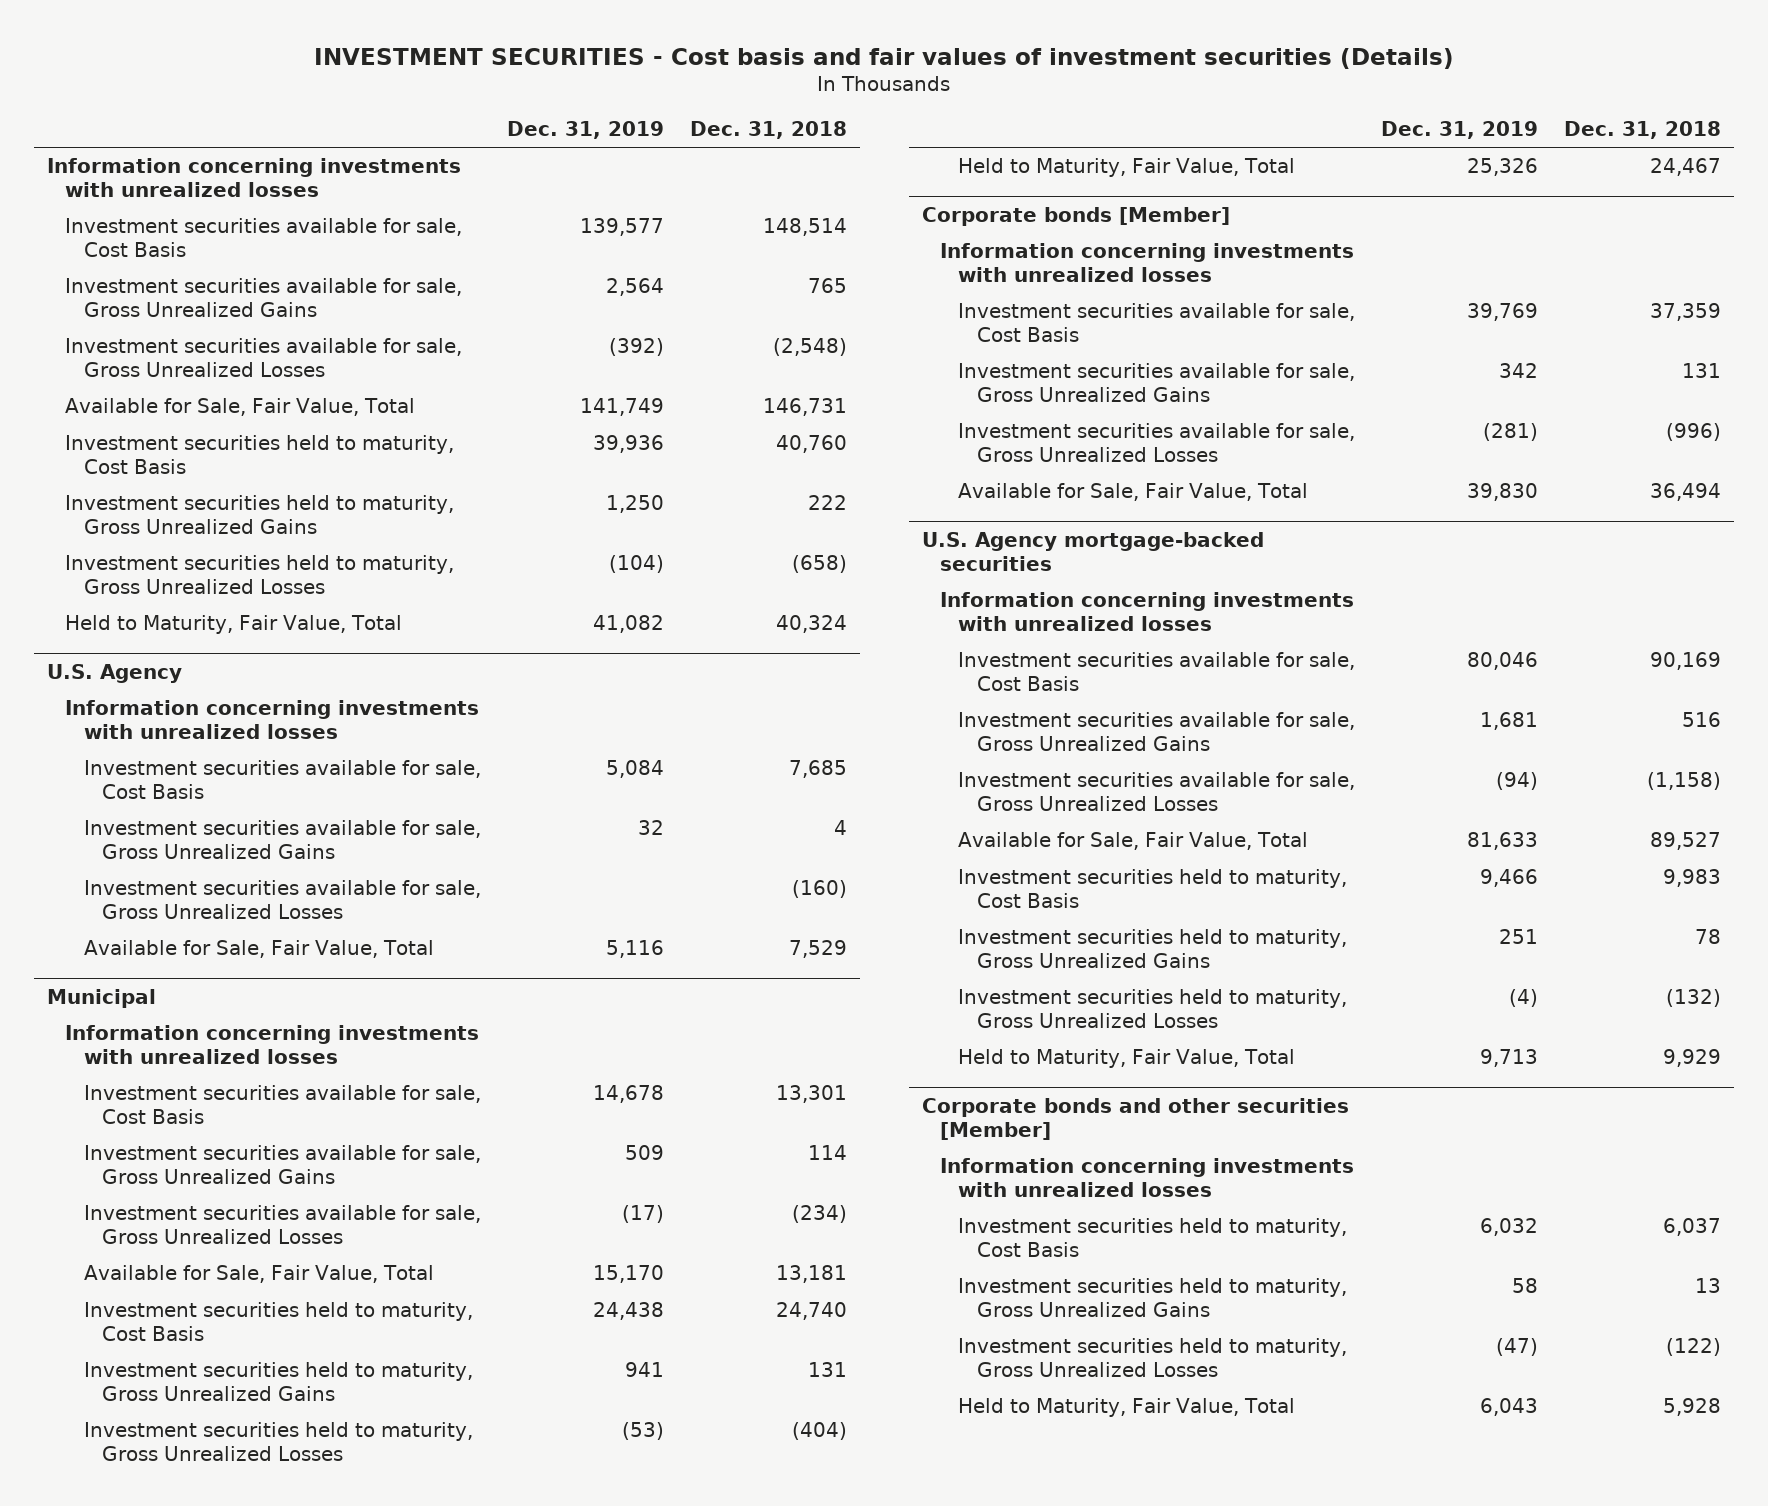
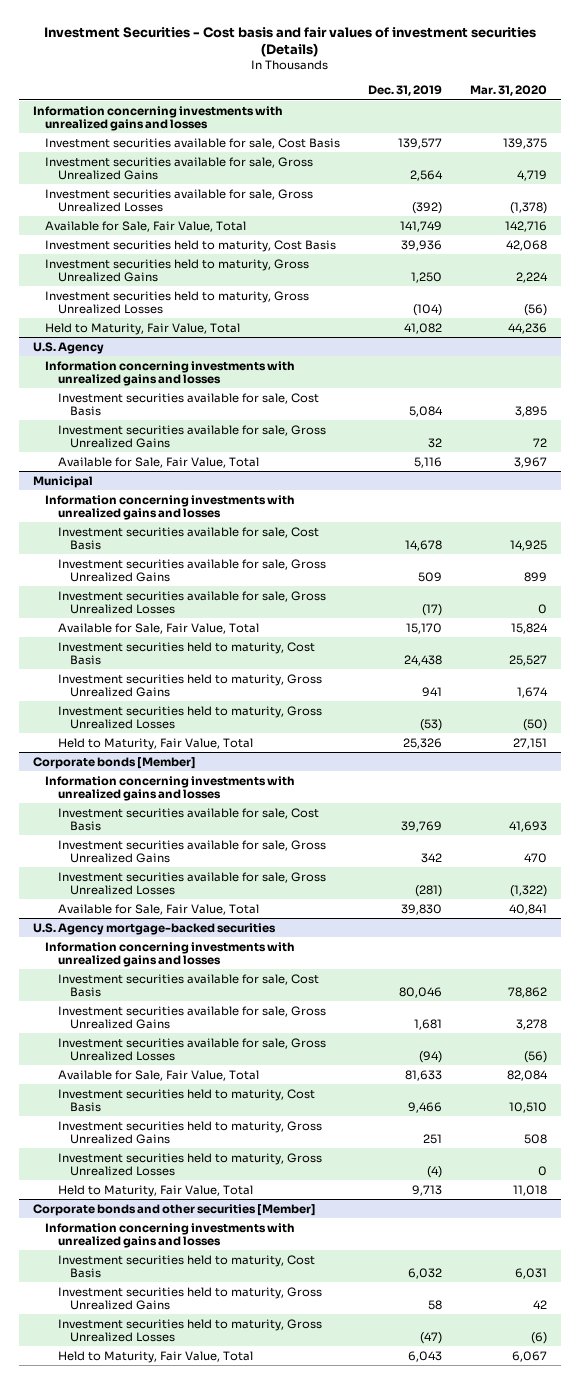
- INVESTMENT SECURITIES - Cost basis and fair values of investment securities (Details)
+ Investment Securities - Cost basis and fair values of investment securities (Details)
- | Dec. 31, 2019 | Dec. 31, 2018
+ | Dec. 31, 2019 | Mar. 31, 2020
- Information concerning investments with unrealized losses
+ Information concerning investments with unrealized gains and losses
@ U.S. Agency
- Information concerning investments with unrealized losses
+ Information concerning investments with unrealized gains and losses
- Investment securities available for sale, Gross Unrealized Losses | | (160)
@ Municipal
- Information concerning investments with unrealized losses
+ Information concerning investments with unrealized gains and losses
@ Corporate bonds [Member]
- Information concerning investments with unrealized losses
+ Information concerning investments with unrealized gains and losses
@ U.S. Agency mortgage-backed securities
- Information concerning investments with unrealized losses
+ Information concerning investments with unrealized gains and losses
@ Corporate bonds and other securities [Member]
- Information concerning investments with unrealized losses
+ Information concerning investments with unrealized gains and losses

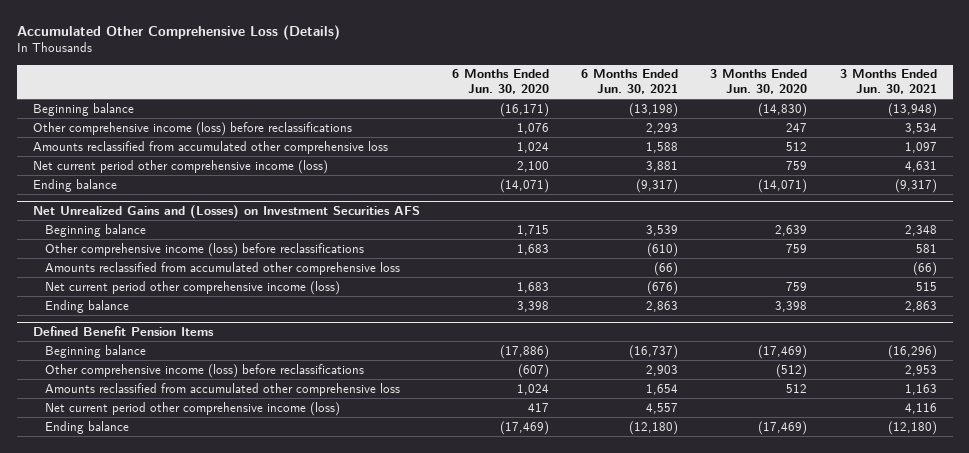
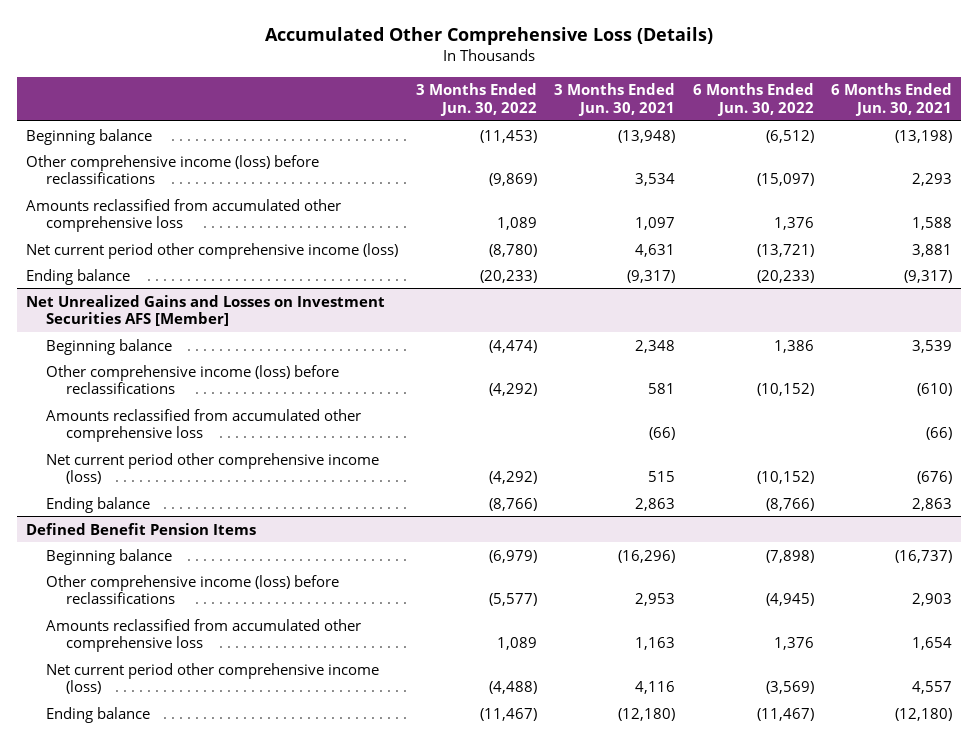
- | 6 Months Ended Jun. 30, 2020 | 6 Months Ended Jun. 30, 2021 | 3 Months Ended Jun. 30, 2020 | 3 Months Ended Jun. 30, 2021
+ | 3 Months Ended Jun. 30, 2022 | 3 Months Ended Jun. 30, 2021 | 6 Months Ended Jun. 30, 2022 | 6 Months Ended Jun. 30, 2021
- Net Unrealized Gains and (Losses) on Investment Securities AFS
+ Net Unrealized Gains and Losses on Investment Securities AFS [Member]

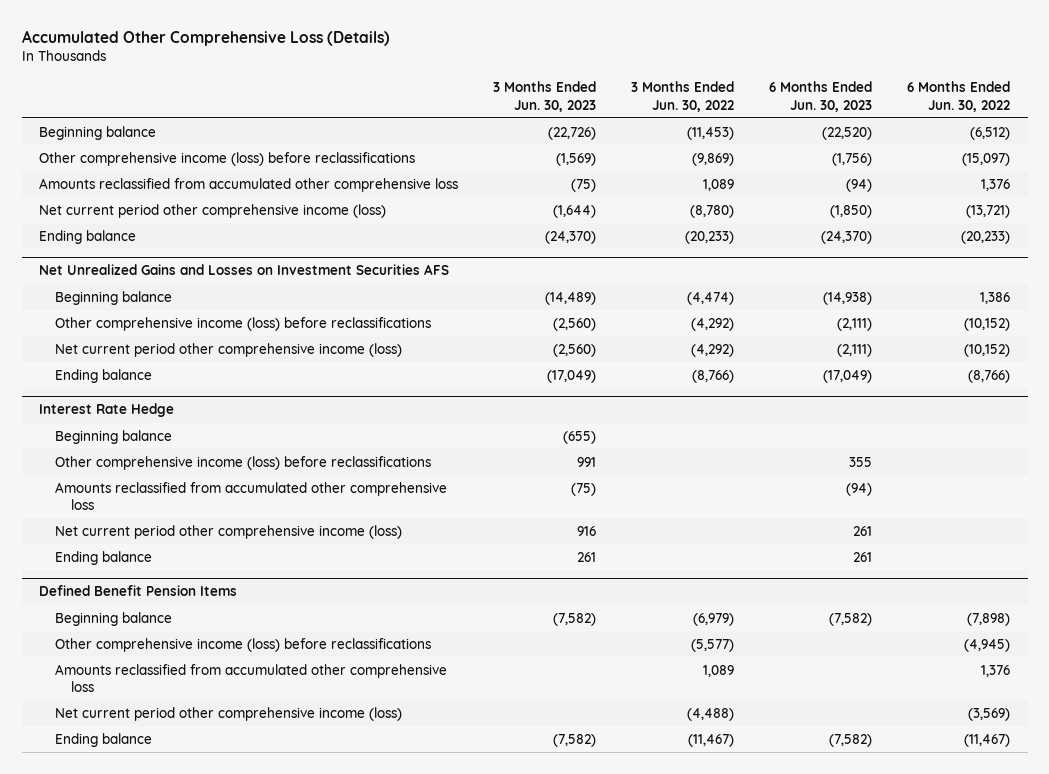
- | 3 Months Ended Jun. 30, 2022 | 3 Months Ended Jun. 30, 2021 | 6 Months Ended Jun. 30, 2022 | 6 Months Ended Jun. 30, 2021
+ | 3 Months Ended Jun. 30, 2023 | 3 Months Ended Jun. 30, 2022 | 6 Months Ended Jun. 30, 2023 | 6 Months Ended Jun. 30, 2022
- Net Unrealized Gains and Losses on Investment Securities AFS [Member]
+ Net Unrealized Gains and Losses on Investment Securities AFS
- Amounts reclassified from accumulated other comprehensive loss | | (66) | | (66)
+ Interest Rate Hedge
+ Beginning balance | (655) | | |
+ Other comprehensive income (loss) before reclassifications | 991 | | 355 |
+ Amounts reclassified from accumulated other comprehensive loss | (75) | | (94) |
+ Net current period other comprehensive income (loss) | 916 | | 261 |
+ Ending balance | 261 | | 261 |

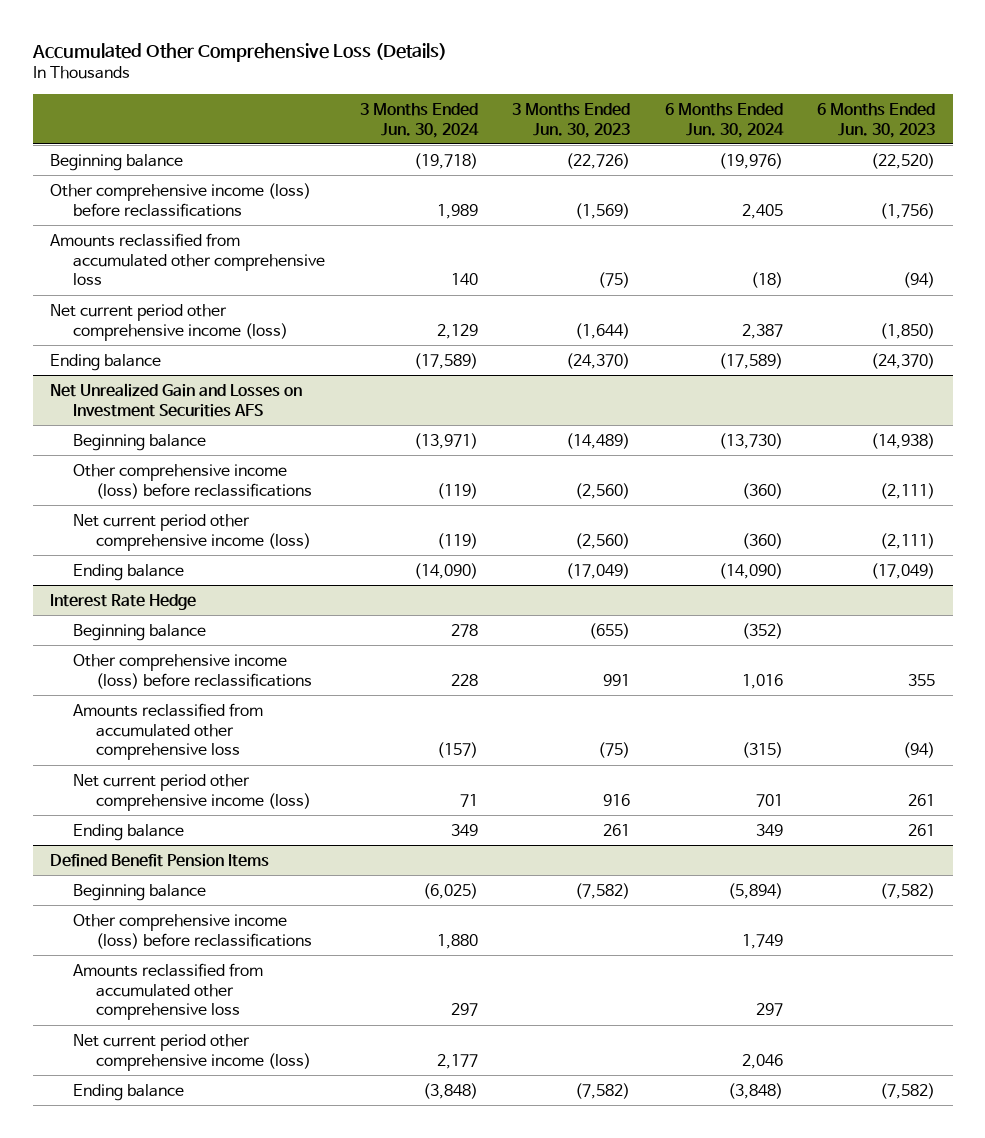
- | 3 Months Ended Jun. 30, 2023 | 3 Months Ended Jun. 30, 2022 | 6 Months Ended Jun. 30, 2023 | 6 Months Ended Jun. 30, 2022
+ | 3 Months Ended Jun. 30, 2024 | 3 Months Ended Jun. 30, 2023 | 6 Months Ended Jun. 30, 2024 | 6 Months Ended Jun. 30, 2023
- Net Unrealized Gains and Losses on Investment Securities AFS
+ Net Unrealized Gain and Losses on Investment Securities AFS

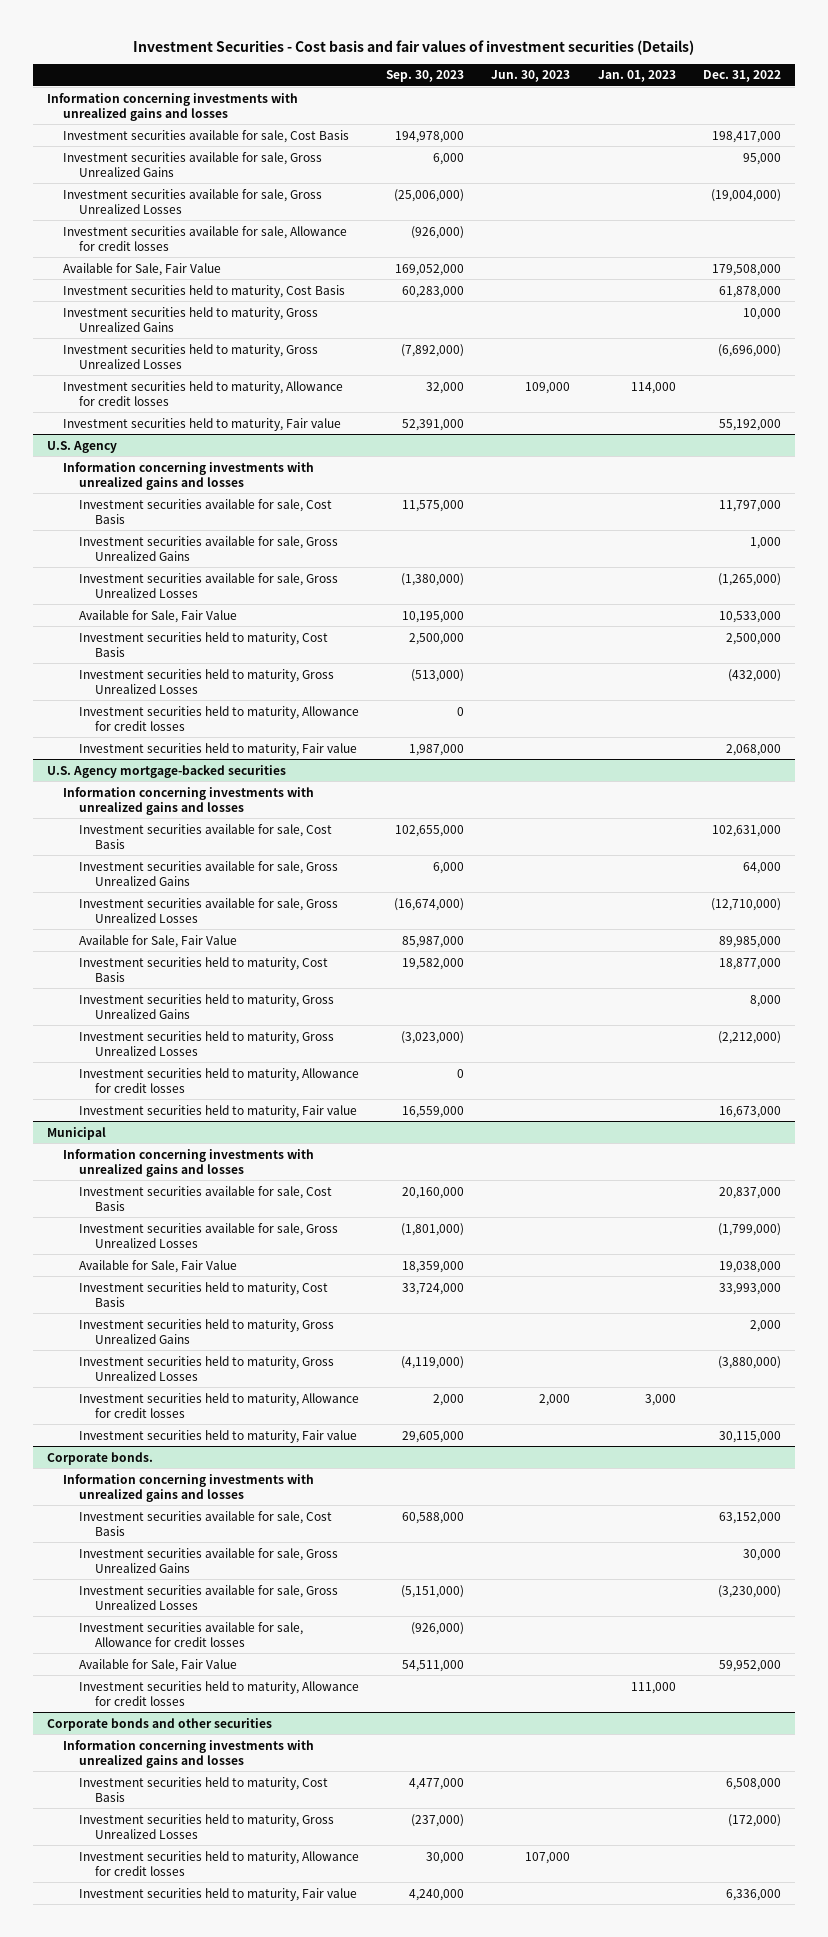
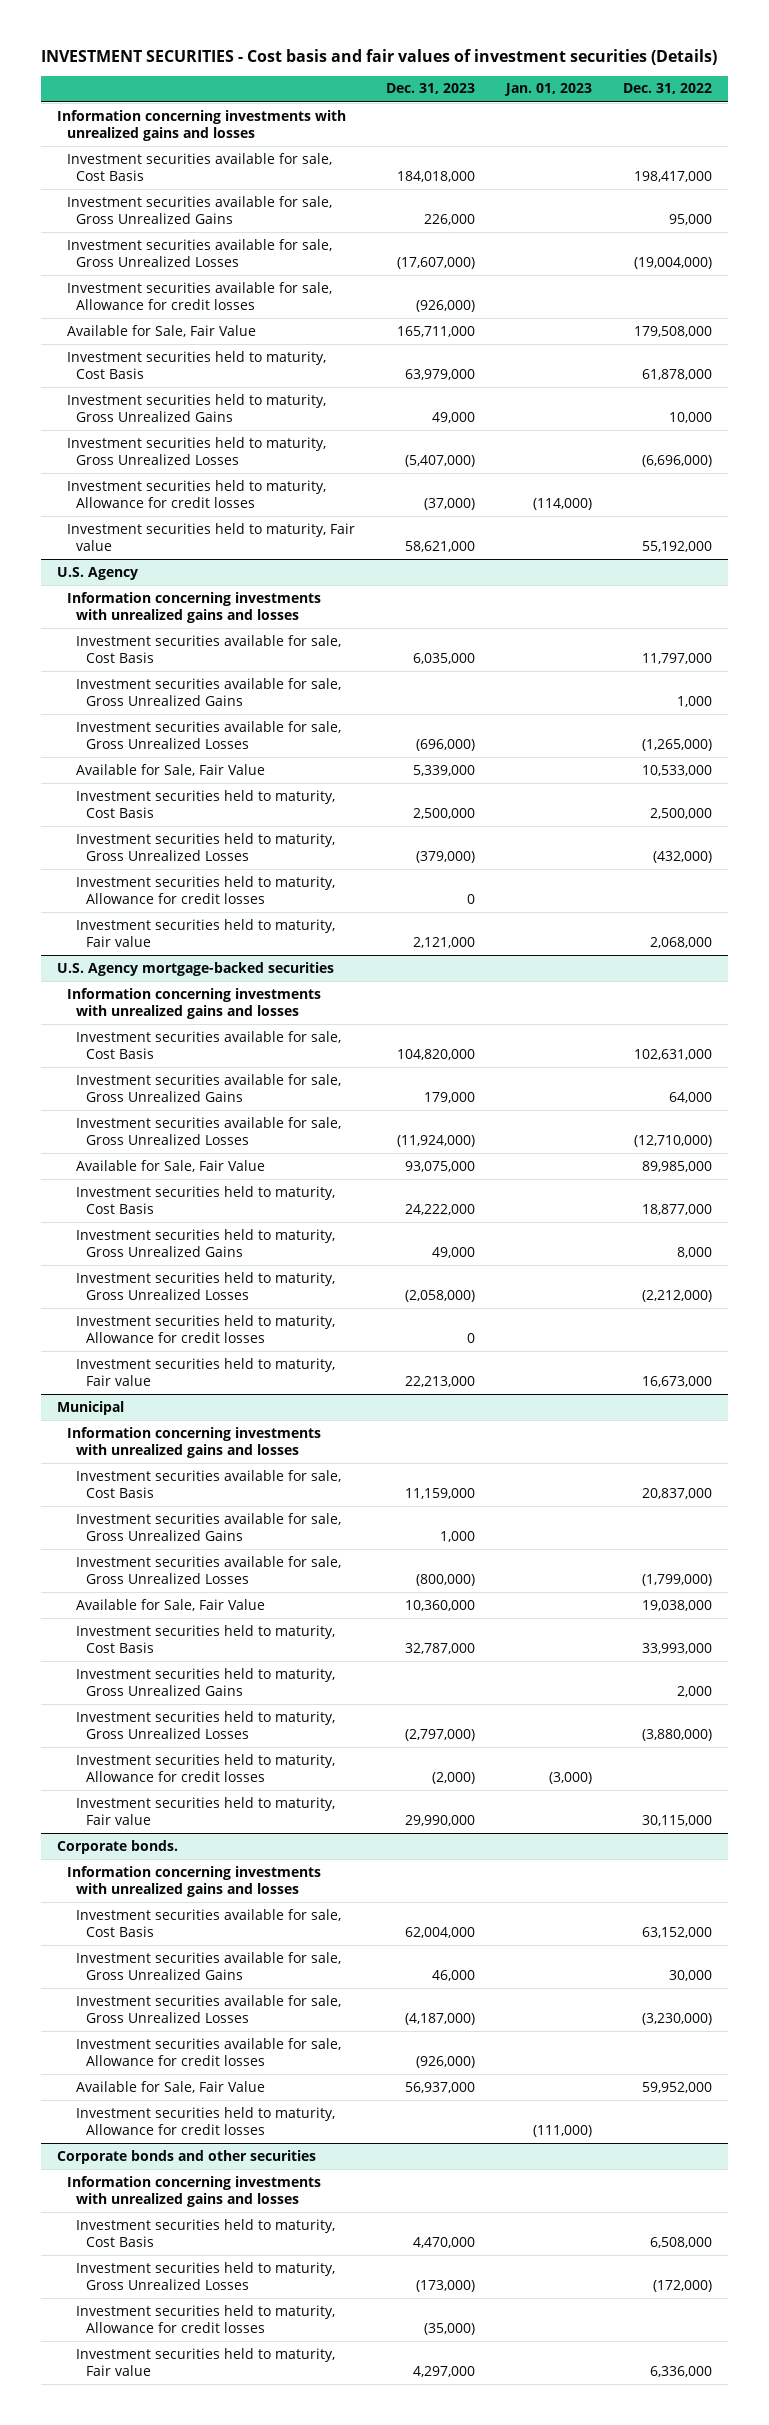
- Investment Securities - Cost basis and fair values of investment securities (Details)
+ INVESTMENT SECURITIES - Cost basis and fair values of investment securities (Details)
- | Sep. 30, 2023 | Jun. 30, 2023 | Jan. 01, 2023 | Dec. 31, 2022
+ | Dec. 31, 2023 | Jan. 01, 2023 | Dec. 31, 2022
- Investment securities held to maturity, Allowance for credit losses | 32,000 | 109,000 | 114,000 |
+ Investment securities held to maturity, Allowance for credit losses | (37,000) | (114,000) |
@ Municipal
+ Investment securities available for sale, Gross Unrealized Gains | 1,000 | |
- Investment securities held to maturity, Allowance for credit losses | 2,000 | 2,000 | 3,000 |
+ Investment securities held to maturity, Allowance for credit losses | (2,000) | (3,000) |
@ Corporate bonds.
- Investment securities held to maturity, Allowance for credit losses | | | 111,000 |
+ Investment securities held to maturity, Allowance for credit losses | | (111,000) |

